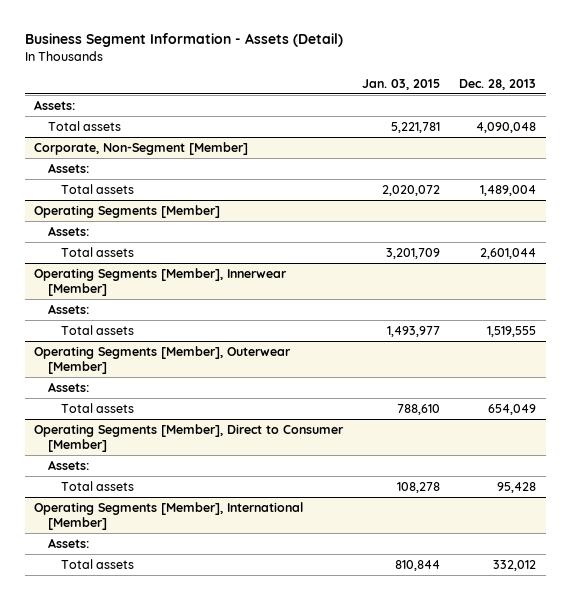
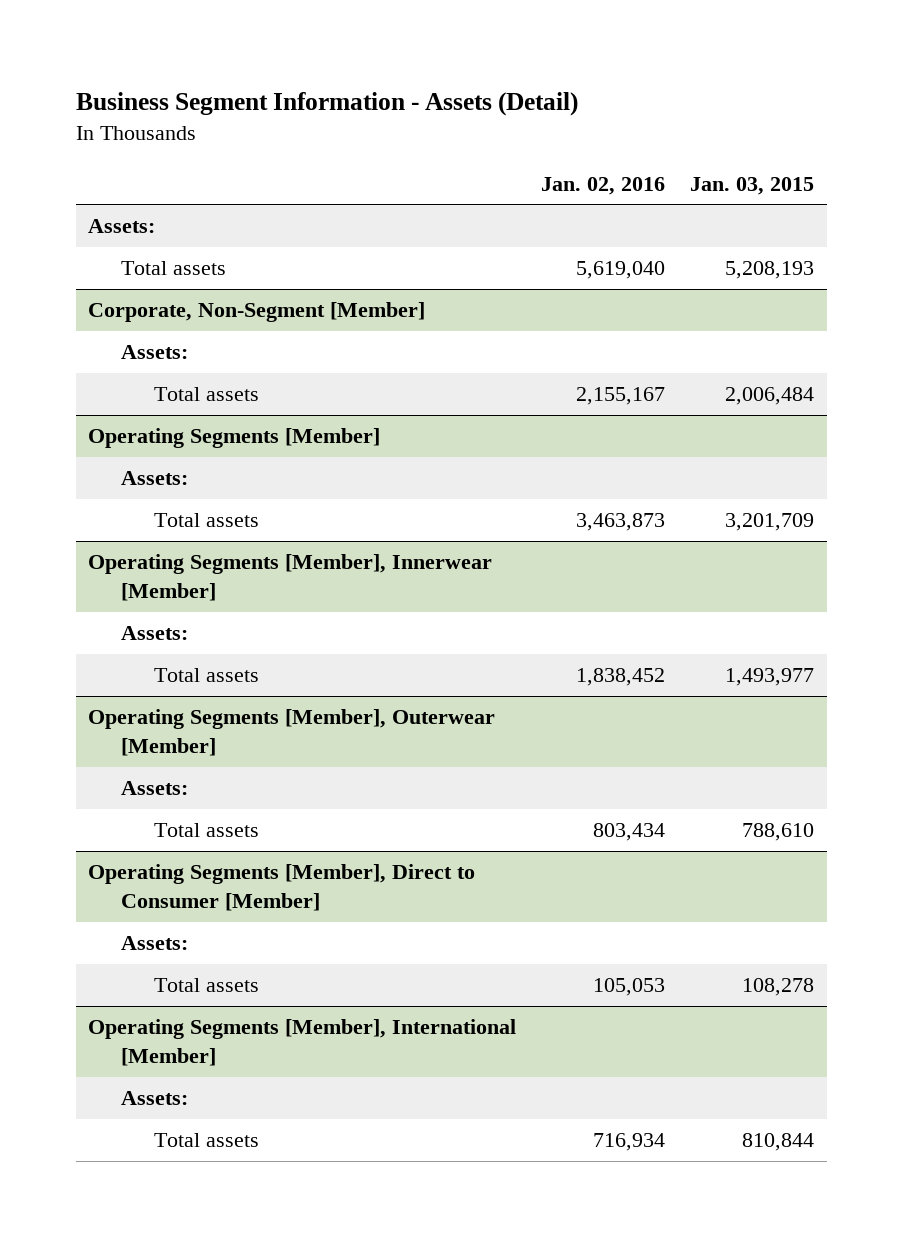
- | Jan. 03, 2015 | Dec. 28, 2013
+ | Jan. 02, 2016 | Jan. 03, 2015
- Total assets | 5,221,781 | 4,090,048
+ Total assets | 5,619,040 | 5,208,193
@ Corporate, Non-Segment [Member]
- Total assets | 2,020,072 | 1,489,004
+ Total assets | 2,155,167 | 2,006,484

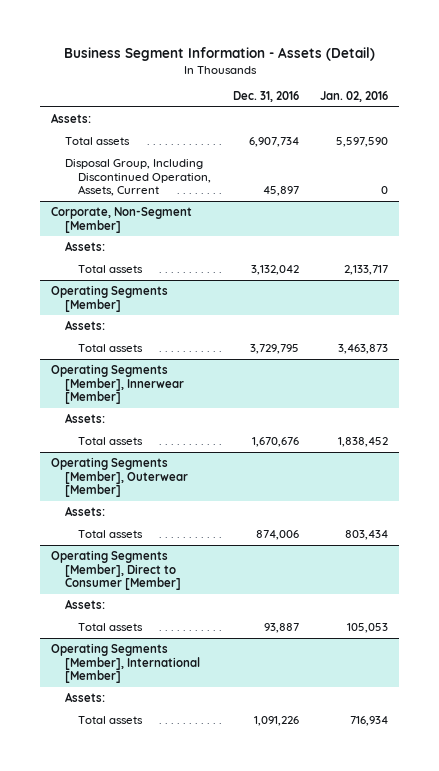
- | Jan. 02, 2016 | Jan. 03, 2015
+ | Dec. 31, 2016 | Jan. 02, 2016
- Total assets | 5,619,040 | 5,208,193
+ Total assets | 6,907,734 | 5,597,590
+ Disposal Group, Including Discontinued Operation, Assets, Current | 45,897 | 0
@ Corporate, Non-Segment [Member]
- Total assets | 2,155,167 | 2,006,484
+ Total assets | 3,132,042 | 2,133,717

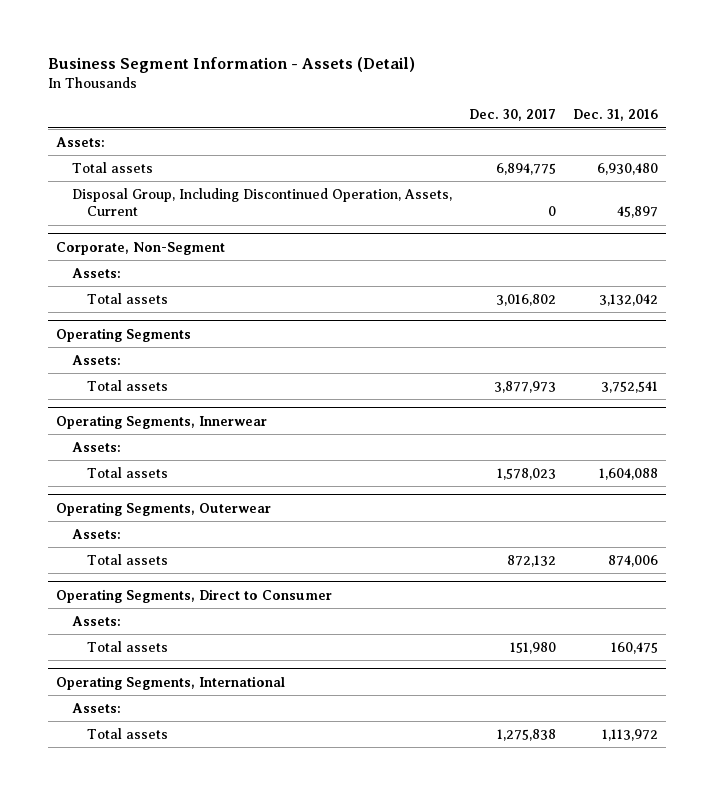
- | Dec. 31, 2016 | Jan. 02, 2016
+ | Dec. 30, 2017 | Dec. 31, 2016
- Total assets | 6,907,734 | 5,597,590
+ Total assets | 6,894,775 | 6,930,480
- Corporate, Non-Segment [Member]
+ Corporate, Non-Segment
- Operating Segments [Member]
+ Operating Segments
- Total assets | 3,729,795 | 3,463,873
- Operating Segments [Member], Innerwear [Member]
+ Total assets | 3,877,973 | 3,752,541
+ Operating Segments, Innerwear
- Total assets | 1,670,676 | 1,838,452
- Operating Segments [Member], Outerwear [Member]
+ Total assets | 1,578,023 | 1,604,088
+ Operating Segments, Outerwear
- Operating Segments [Member], Direct to Consumer [Member]
+ Operating Segments, Direct to Consumer
- Total assets | 93,887 | 105,053
- Operating Segments [Member], International [Member]
+ Total assets | 151,980 | 160,475
+ Operating Segments, International
- Total assets | 1,091,226 | 716,934
+ Total assets | 1,275,838 | 1,113,972

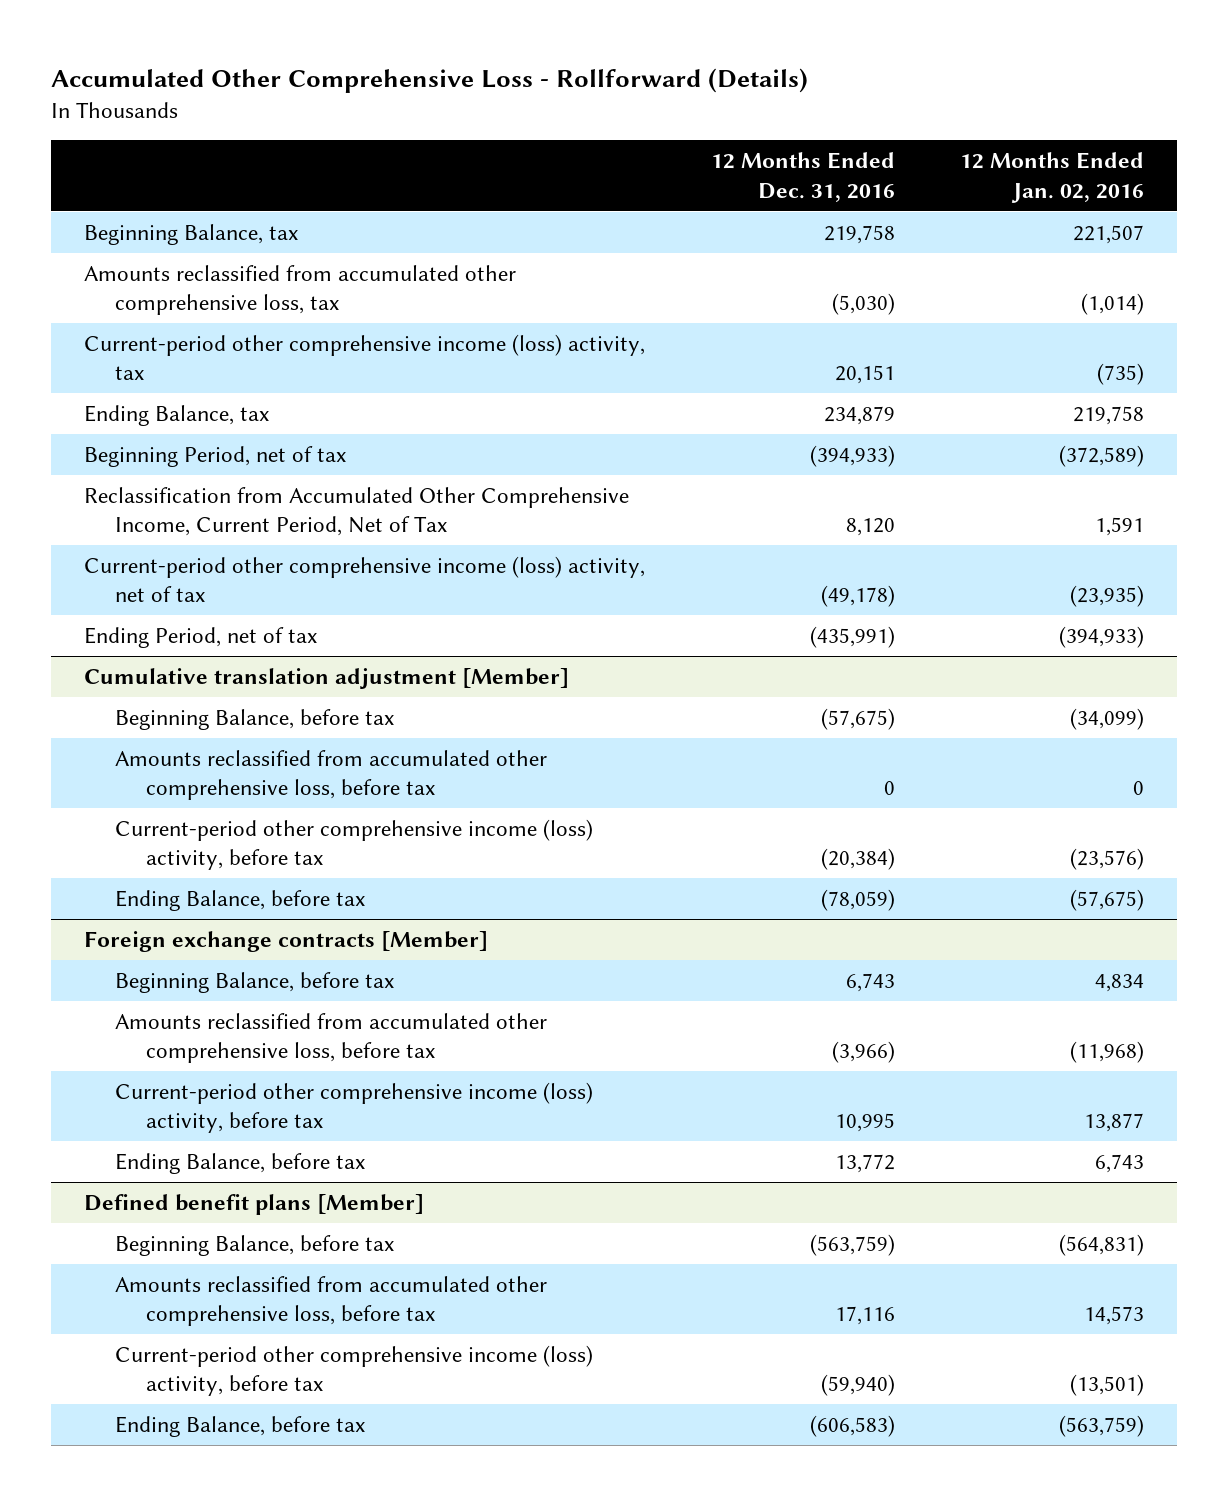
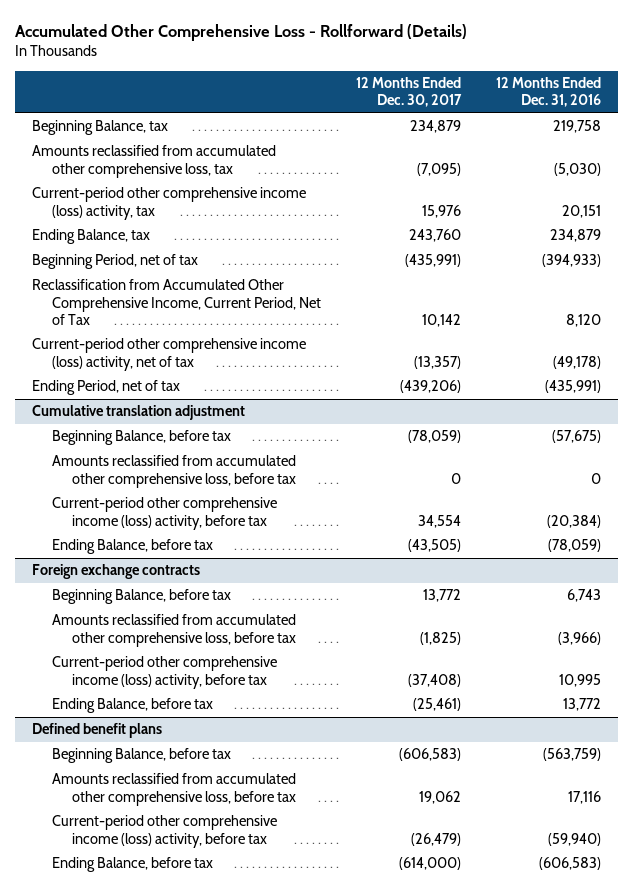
- | 12 Months Ended Dec. 31, 2016 | 12 Months Ended Jan. 02, 2016
+ | 12 Months Ended Dec. 30, 2017 | 12 Months Ended Dec. 31, 2016
- Cumulative translation adjustment [Member]
+ Cumulative translation adjustment
- Foreign exchange contracts [Member]
+ Foreign exchange contracts
- Defined benefit plans [Member]
+ Defined benefit plans

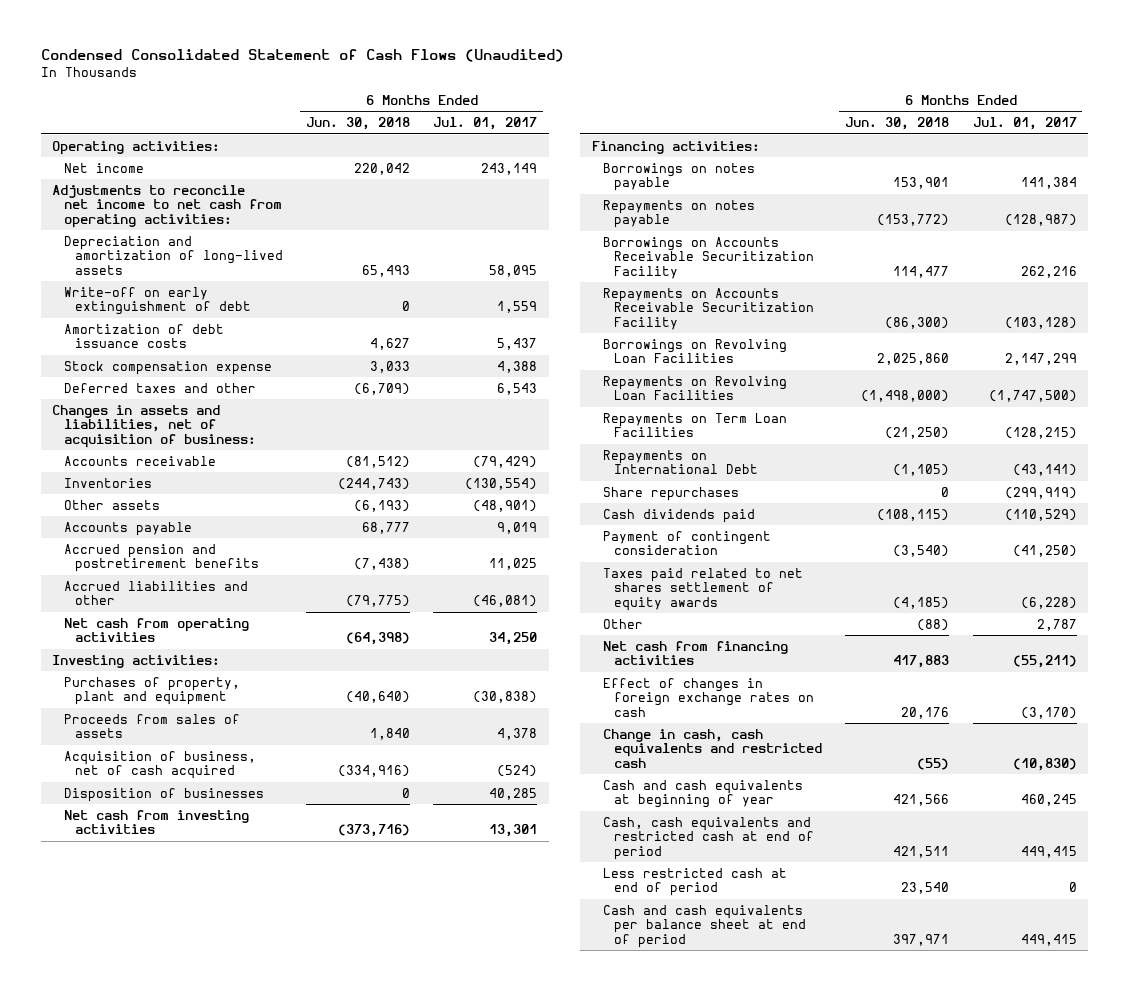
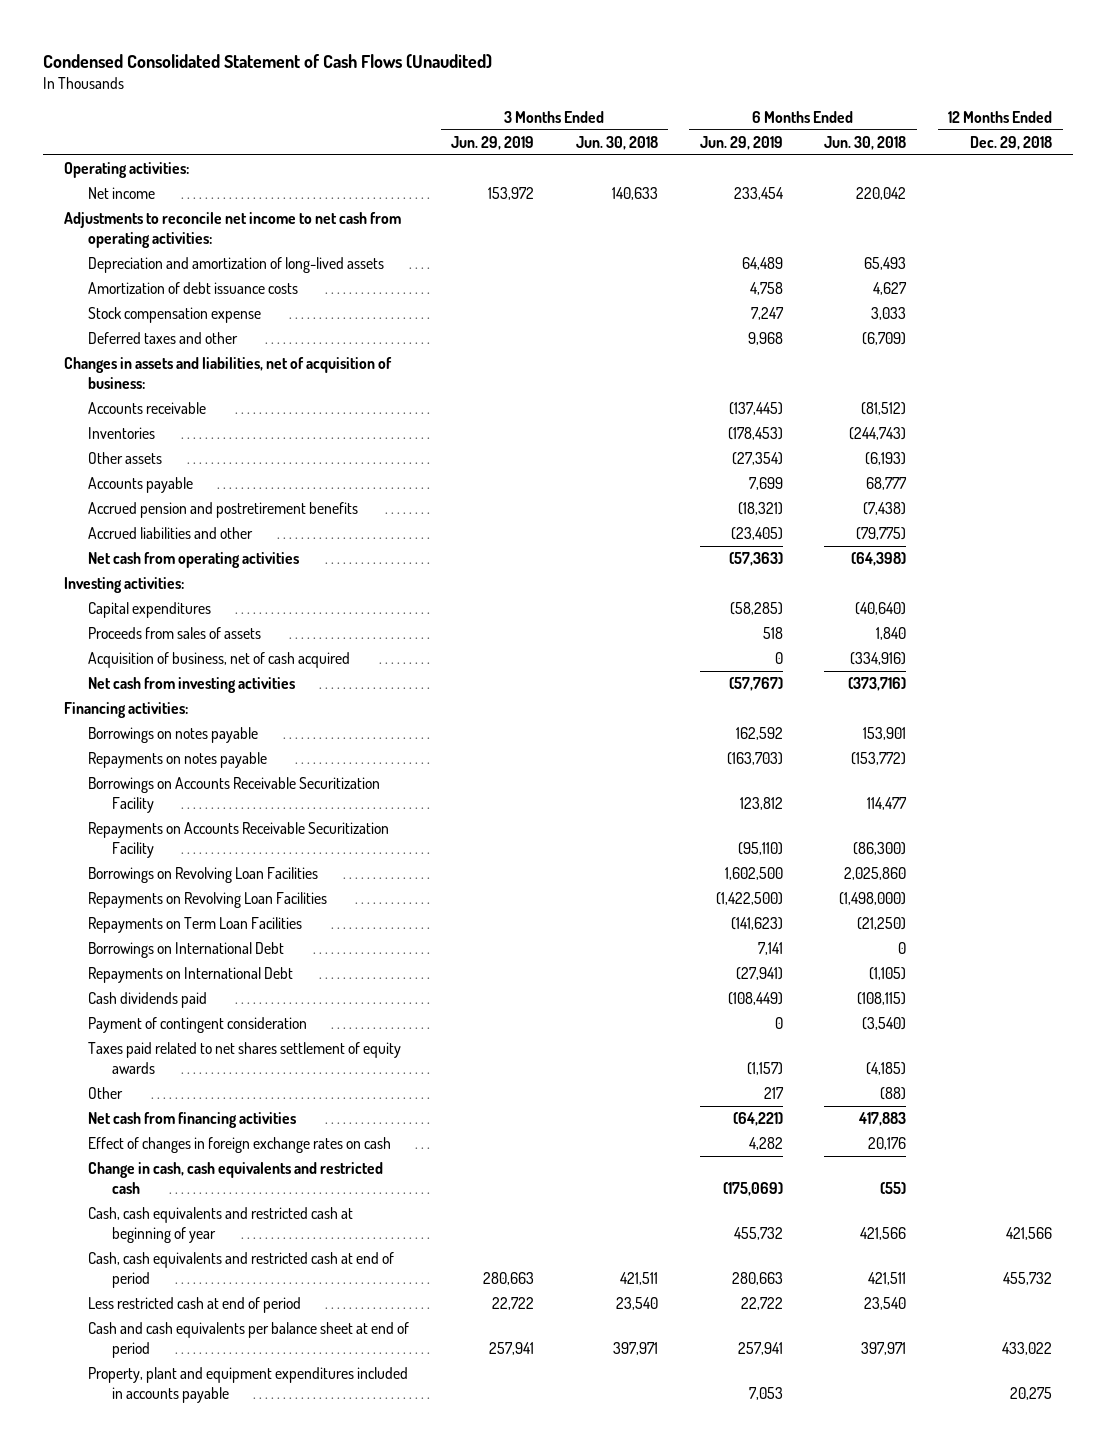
- | 6 Months Ended Jun. 30, 2018 | 6 Months Ended Jul. 01, 2017
+ | 3 Months Ended Jun. 29, 2019 | 3 Months Ended Jun. 30, 2018 | 6 Months Ended Jun. 29, 2019 | 6 Months Ended Jun. 30, 2018 | 12 Months Ended Dec. 29, 2018
- Write-off on early extinguishment of debt | 0 | 1,559
- Purchases of property, plant and equipment | (40,640) | (30,838)
+ Capital expenditures | | | (58,285) | (40,640) |
- Disposition of businesses | 0 | 40,285
+ Borrowings on International Debt | | | 7,141 | 0 |
- Share repurchases | 0 | (299,919)
- Cash and cash equivalents at beginning of year | 421,566 | 460,245
+ Cash, cash equivalents and restricted cash at beginning of year | | | 455,732 | 421,566 | 421,566
+ Property, plant and equipment expenditures included in accounts payable | | | 7,053 | | 20,275

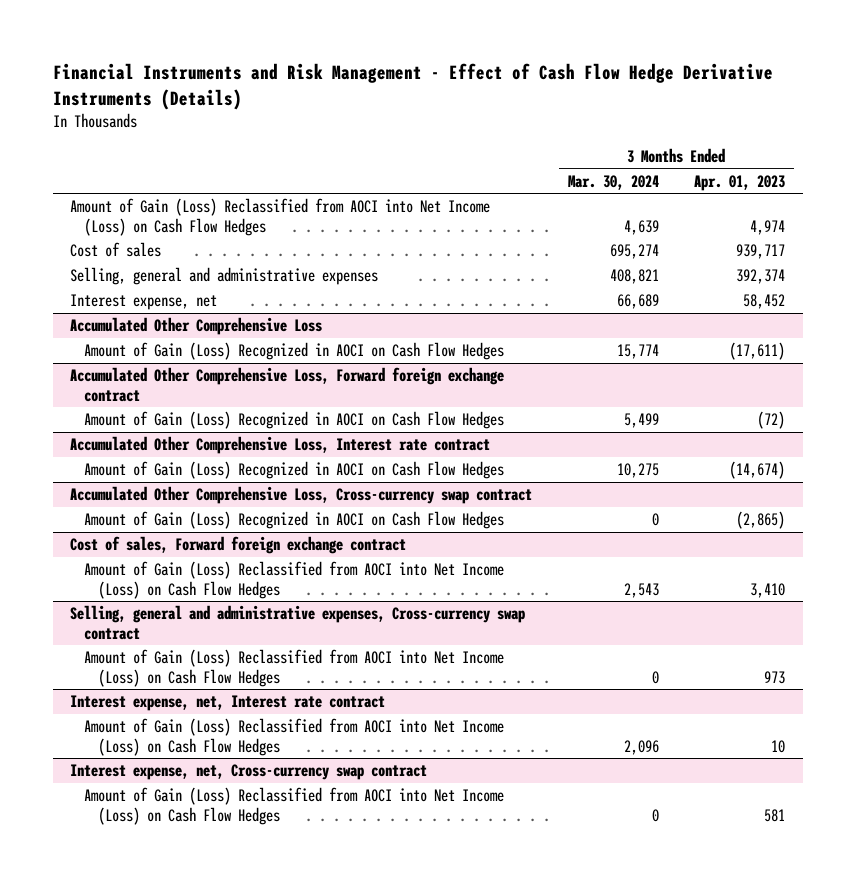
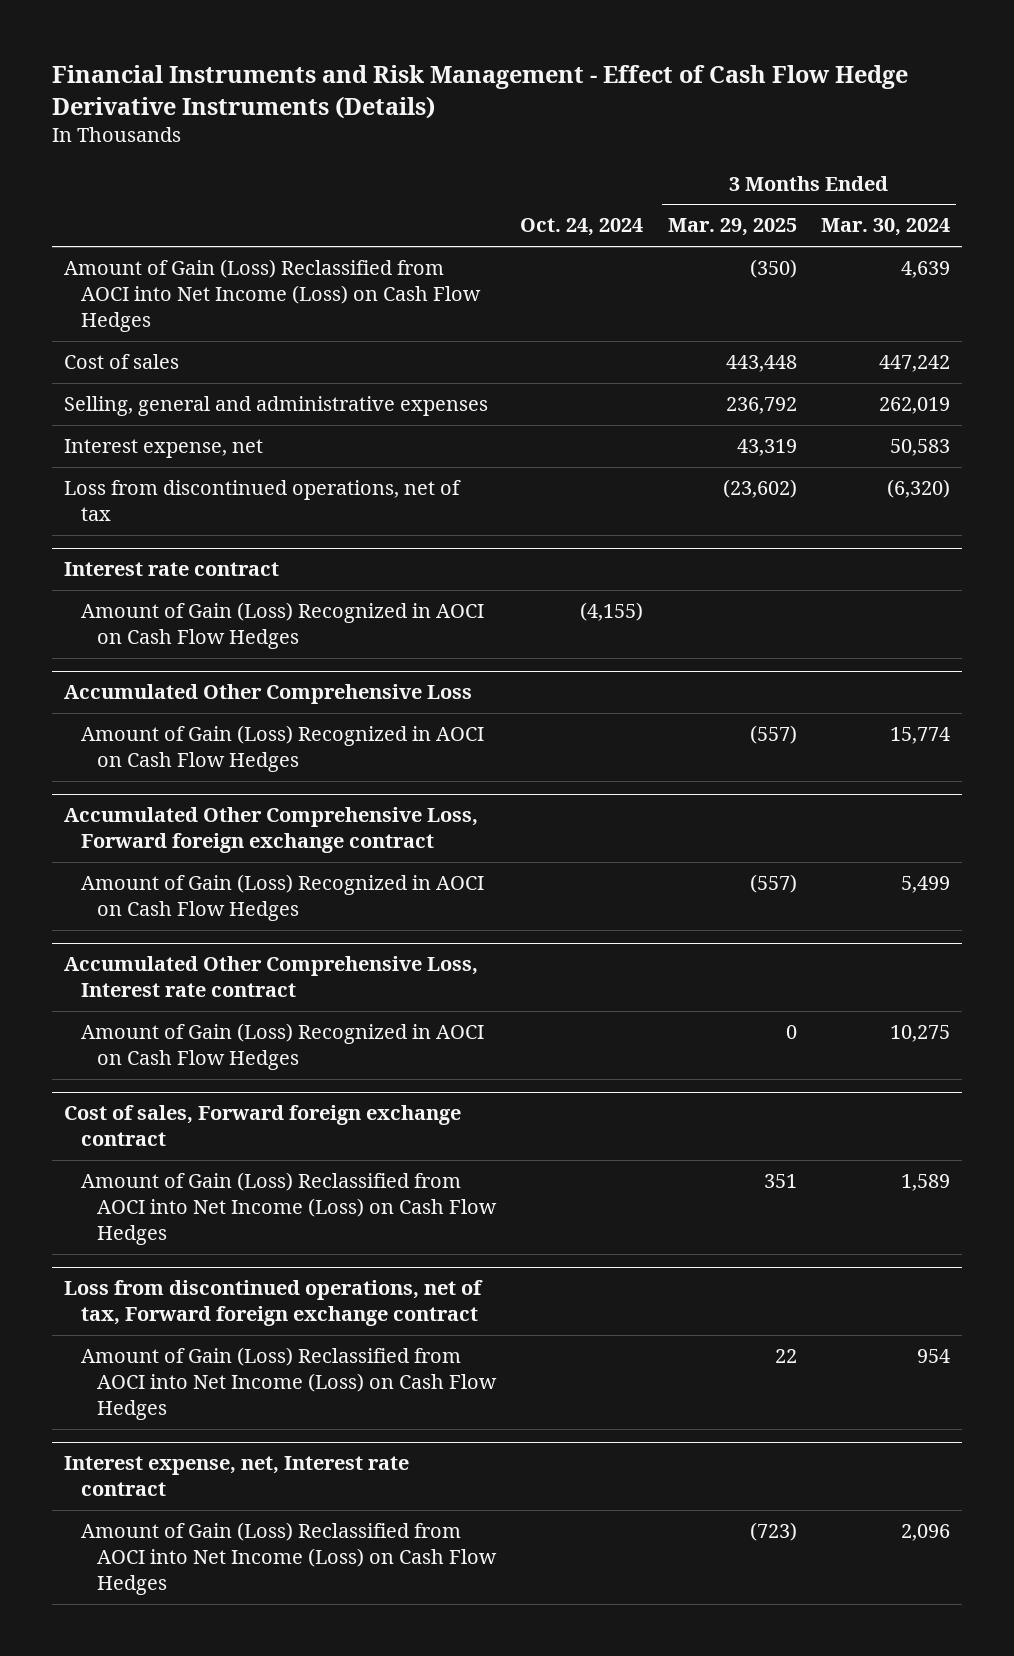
- | 3 Months Ended Mar. 30, 2024 | 3 Months Ended Apr. 01, 2023
+ | Oct. 24, 2024 | 3 Months Ended Mar. 29, 2025 | 3 Months Ended Mar. 30, 2024
- Cost of sales | 695,274 | 939,717
- Selling, general and administrative expenses | 408,821 | 392,374
- Interest expense, net | 66,689 | 58,452
+ Cost of sales | | 443,448 | 447,242
+ Selling, general and administrative expenses | | 236,792 | 262,019
+ Interest expense, net | | 43,319 | 50,583
+ Loss from discontinued operations, net of tax | | (23,602) | (6,320)
+ Interest rate contract
+ Amount of Gain (Loss) Recognized in AOCI on Cash Flow Hedges | (4,155) | |
- Accumulated Other Comprehensive Loss, Cross-currency swap contract
- Amount of Gain (Loss) Recognized in AOCI on Cash Flow Hedges | 0 | (2,865)
@ Cost of sales, Forward foreign exchange contract
- Amount of Gain (Loss) Reclassified from AOCI into Net Income (Loss) on Cash Flow Hedges | 2,543 | 3,410
- Selling, general and administrative expenses, Cross-currency swap contract
- Amount of Gain (Loss) Reclassified from AOCI into Net Income (Loss) on Cash Flow Hedges | 0 | 973
@ Cost of sales, Forward foreign exchange contract
+ Amount of Gain (Loss) Reclassified from AOCI into Net Income (Loss) on Cash Flow Hedges | | 351 | 1,589
+ Loss from discontinued operations, net of tax, Forward foreign exchange contract
+ Amount of Gain (Loss) Reclassified from AOCI into Net Income (Loss) on Cash Flow Hedges | | 22 | 954
- Interest expense, net, Cross-currency swap contract
- Amount of Gain (Loss) Reclassified from AOCI into Net Income (Loss) on Cash Flow Hedges | 0 | 581

